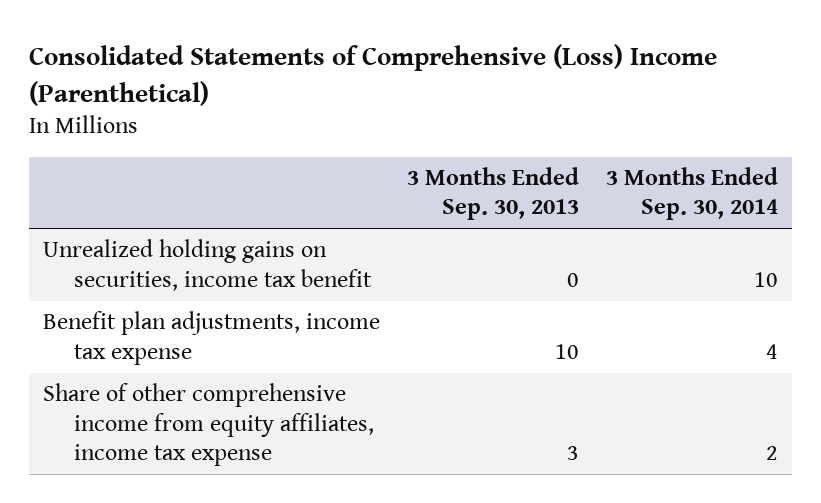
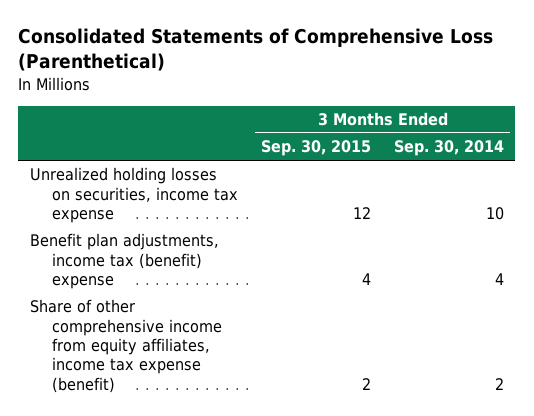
- Consolidated Statements of Comprehensive (Loss) Income (Parenthetical)
+ Consolidated Statements of Comprehensive Loss (Parenthetical)
- | 3 Months Ended Sep. 30, 2013 | 3 Months Ended Sep. 30, 2014
+ | 3 Months Ended Sep. 30, 2015 | 3 Months Ended Sep. 30, 2014
- Unrealized holding gains on securities, income tax benefit | 0 | 10
- Benefit plan adjustments, income tax expense | 10 | 4
- Share of other comprehensive income from equity affiliates, income tax expense | 3 | 2
+ Unrealized holding losses on securities, income tax expense | 12 | 10
+ Benefit plan adjustments, income tax (benefit) expense | 4 | 4
+ Share of other comprehensive income from equity affiliates, income tax expense (benefit) | 2 | 2

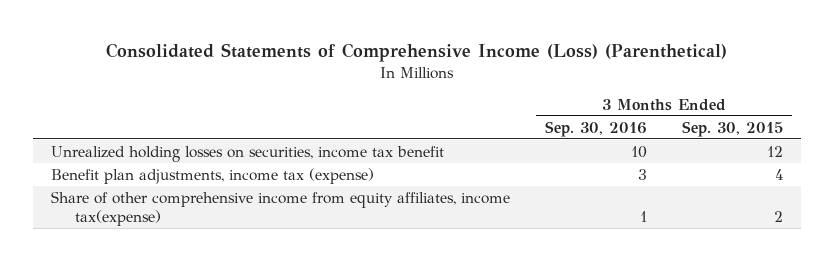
- Consolidated Statements of Comprehensive Loss (Parenthetical)
+ Consolidated Statements of Comprehensive Income (Loss) (Parenthetical)
- | 3 Months Ended Sep. 30, 2015 | 3 Months Ended Sep. 30, 2014
+ | 3 Months Ended Sep. 30, 2016 | 3 Months Ended Sep. 30, 2015
- Unrealized holding losses on securities, income tax expense | 12 | 10
- Benefit plan adjustments, income tax (benefit) expense | 4 | 4
- Share of other comprehensive income from equity affiliates, income tax expense (benefit) | 2 | 2
+ Unrealized holding losses on securities, income tax benefit | 10 | 12
+ Benefit plan adjustments, income tax (expense) | 3 | 4
+ Share of other comprehensive income from equity affiliates, income tax(expense) | 1 | 2

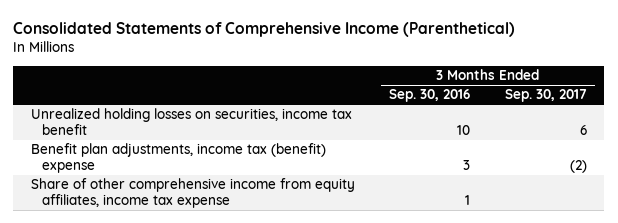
- Consolidated Statements of Comprehensive Income (Loss) (Parenthetical)
+ Consolidated Statements of Comprehensive Income (Parenthetical)
- | 3 Months Ended Sep. 30, 2016 | 3 Months Ended Sep. 30, 2015
+ | 3 Months Ended Sep. 30, 2016 | 3 Months Ended Sep. 30, 2017
- Benefit plan adjustments, income tax (expense) | 3 | 4
- Share of other comprehensive income from equity affiliates, income tax(expense) | 1 | 2
+ Benefit plan adjustments, income tax (benefit) expense | 3 | (2)
+ Share of other comprehensive income from equity affiliates, income tax expense | 1 |

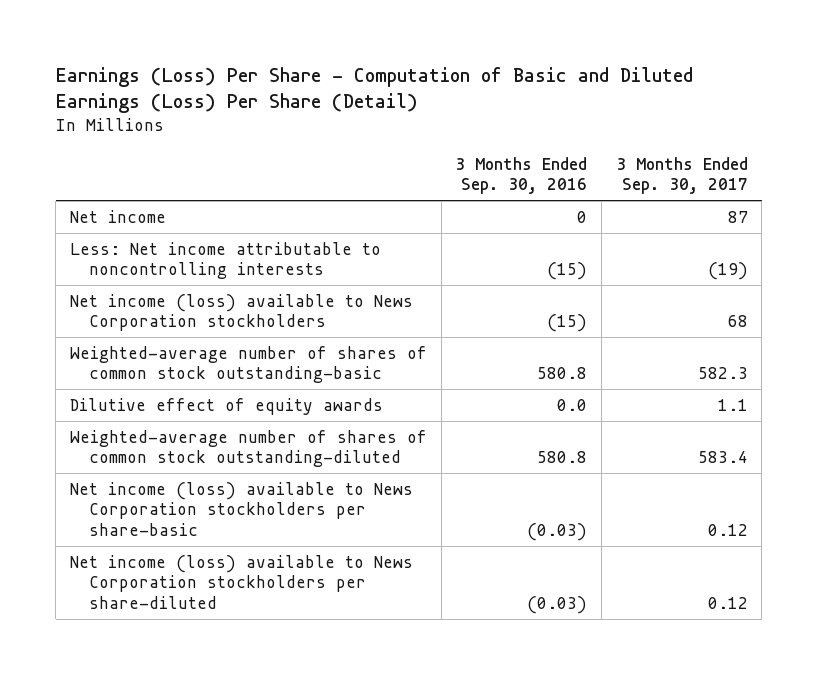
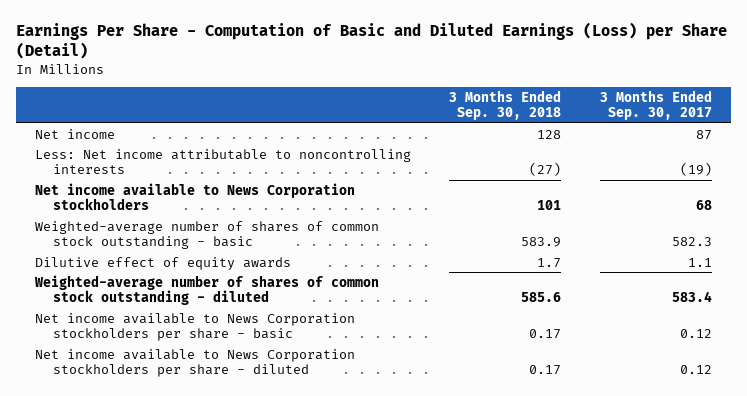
- Earnings (Loss) Per Share - Computation of Basic and Diluted Earnings (Loss) Per Share (Detail)
+ Earnings Per Share - Computation of Basic and Diluted Earnings (Loss) per Share (Detail)
- | 3 Months Ended Sep. 30, 2016 | 3 Months Ended Sep. 30, 2017
+ | 3 Months Ended Sep. 30, 2018 | 3 Months Ended Sep. 30, 2017
- Net income (loss) available to News Corporation stockholders | (15) | 68
- Weighted-average number of shares of common stock outstanding-basic | 580.8 | 582.3
+ Net income available to News Corporation stockholders | 101 | 68
+ Weighted-average number of shares of common stock outstanding - basic | 583.9 | 582.3
- Weighted-average number of shares of common stock outstanding-diluted | 580.8 | 583.4
- Net income (loss) available to News Corporation stockholders per share-basic | (0.03) | 0.12
- Net income (loss) available to News Corporation stockholders per share-diluted | (0.03) | 0.12
+ Weighted-average number of shares of common stock outstanding - diluted | 585.6 | 583.4
+ Net income available to News Corporation stockholders per share - basic | 0.17 | 0.12
+ Net income available to News Corporation stockholders per share - diluted | 0.17 | 0.12

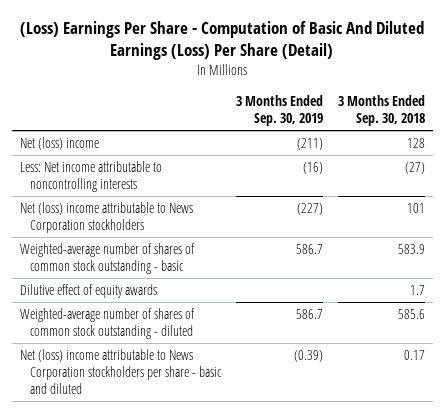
- Earnings Per Share - Computation of Basic and Diluted Earnings (Loss) per Share (Detail)
+ (Loss) Earnings Per Share - Computation of Basic And Diluted Earnings (Loss) Per Share (Detail)
- | 3 Months Ended Sep. 30, 2018 | 3 Months Ended Sep. 30, 2017
+ | 3 Months Ended Sep. 30, 2019 | 3 Months Ended Sep. 30, 2018
- Net income | 128 | 87
+ Net (loss) income | (211) | 128
- Net income available to News Corporation stockholders | 101 | 68
+ Net (loss) income attributable to News Corporation stockholders | (227) | 101
- Net income available to News Corporation stockholders per share - basic | 0.17 | 0.12
- Net income available to News Corporation stockholders per share - diluted | 0.17 | 0.12
+ Net (loss) income attributable to News Corporation stockholders per share - basic and diluted | (0.39) | 0.17

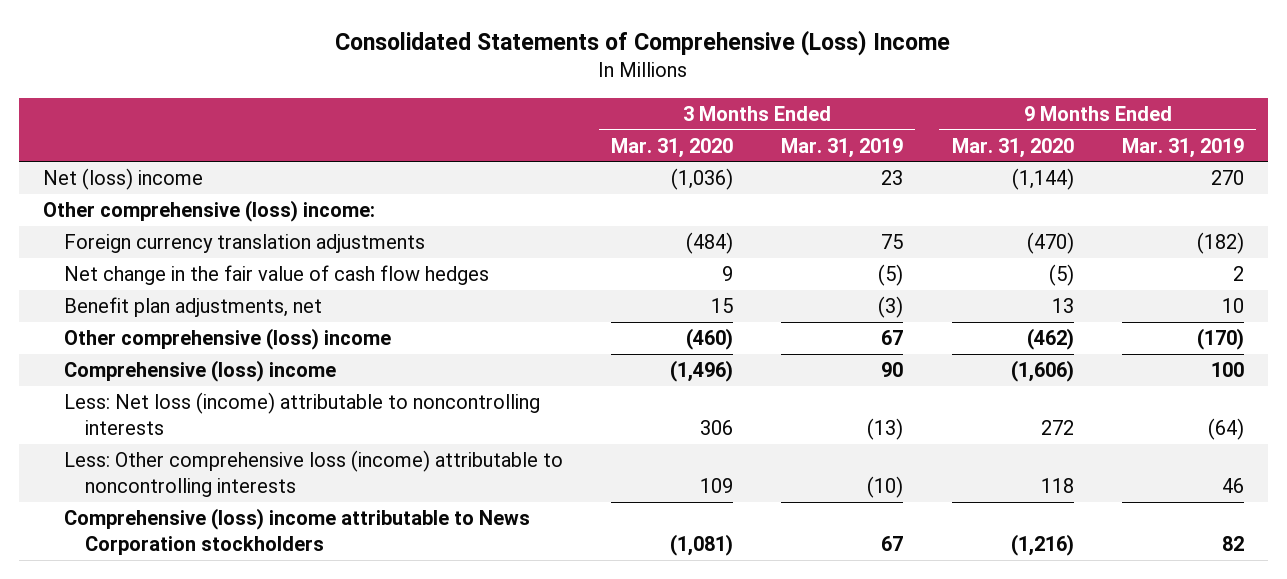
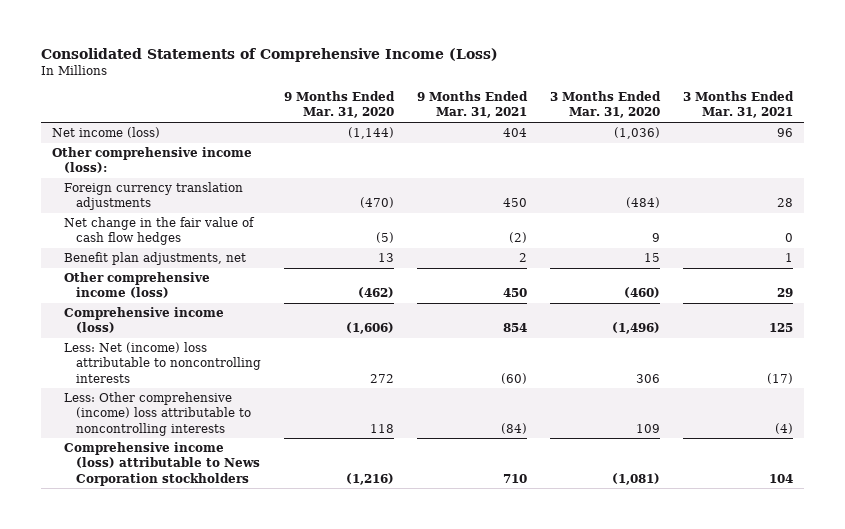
- Consolidated Statements of Comprehensive (Loss) Income
+ Consolidated Statements of Comprehensive Income (Loss)
- | 3 Months Ended Mar. 31, 2020 | 3 Months Ended Mar. 31, 2019 | 9 Months Ended Mar. 31, 2020 | 9 Months Ended Mar. 31, 2019
+ | 9 Months Ended Mar. 31, 2020 | 9 Months Ended Mar. 31, 2021 | 3 Months Ended Mar. 31, 2020 | 3 Months Ended Mar. 31, 2021
- Net (loss) income | (1,036) | 23 | (1,144) | 270
- Other comprehensive (loss) income:
+ Net income (loss) | (1,144) | 404 | (1,036) | 96
+ Other comprehensive income (loss):
- Other comprehensive (loss) income | (460) | 67 | (462) | (170)
- Comprehensive (loss) income | (1,496) | 90 | (1,606) | 100
- Less: Net loss (income) attributable to noncontrolling interests | 306 | (13) | 272 | (64)
- Less: Other comprehensive loss (income) attributable to noncontrolling interests | 109 | (10) | 118 | 46
- Comprehensive (loss) income attributable to News Corporation stockholders | (1,081) | 67 | (1,216) | 82
+ Other comprehensive income (loss) | (462) | 450 | (460) | 29
+ Comprehensive income (loss) | (1,606) | 854 | (1,496) | 125
+ Less: Net (income) loss attributable to noncontrolling interests | 272 | (60) | 306 | (17)
+ Less: Other comprehensive (income) loss attributable to noncontrolling interests | 118 | (84) | 109 | (4)
+ Comprehensive income (loss) attributable to News Corporation stockholders | (1,216) | 710 | (1,081) | 104

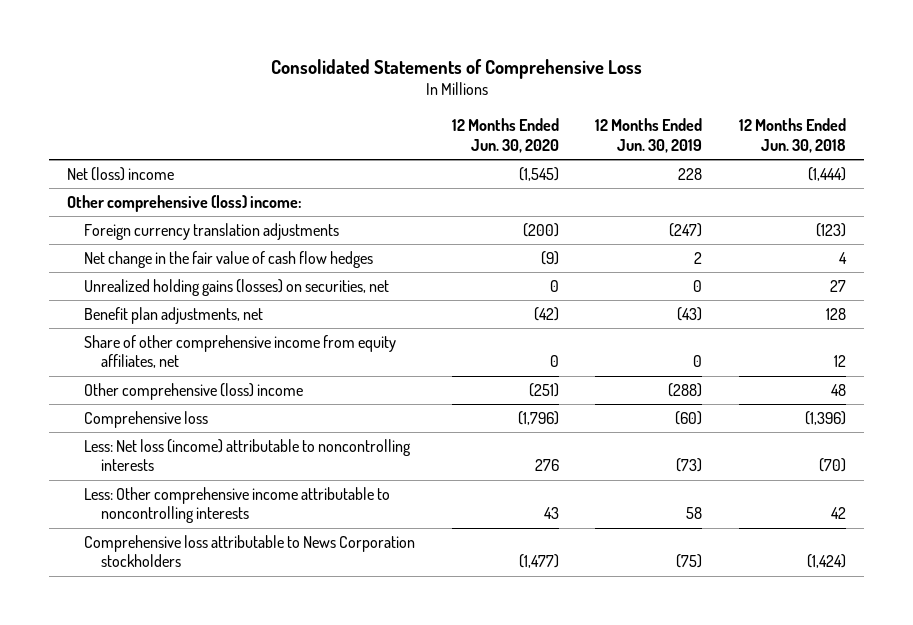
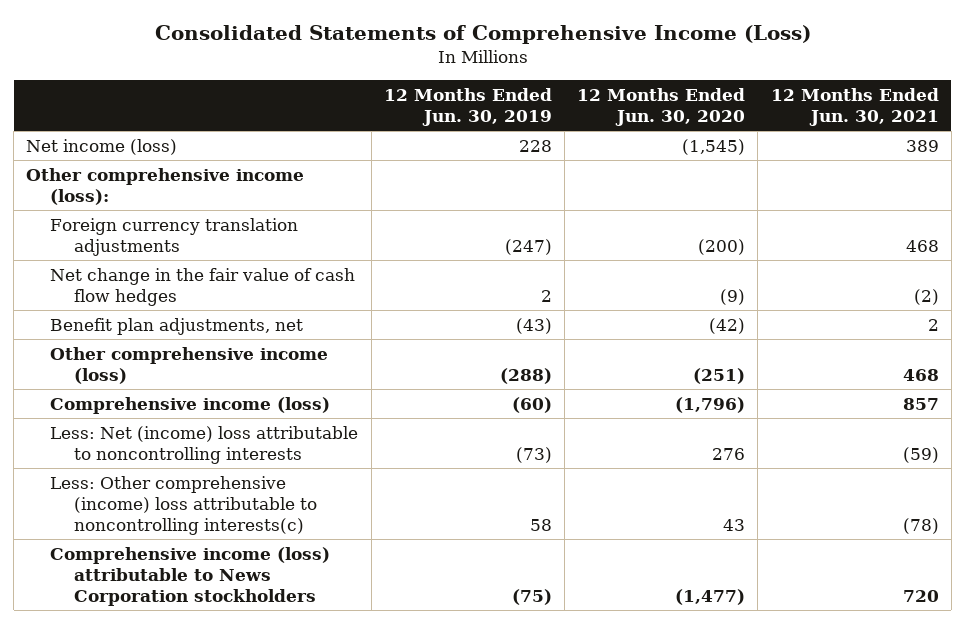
- Consolidated Statements of Comprehensive Loss
+ Consolidated Statements of Comprehensive Income (Loss)
- | 12 Months Ended Jun. 30, 2020 | 12 Months Ended Jun. 30, 2019 | 12 Months Ended Jun. 30, 2018
+ | 12 Months Ended Jun. 30, 2019 | 12 Months Ended Jun. 30, 2020 | 12 Months Ended Jun. 30, 2021
- Net (loss) income | (1,545) | 228 | (1,444)
- Other comprehensive (loss) income:
+ Net income (loss) | 228 | (1,545) | 389
+ Other comprehensive income (loss):
- Unrealized holding gains (losses) on securities, net | 0 | 0 | 27
- Share of other comprehensive income from equity affiliates, net | 0 | 0 | 12
- Other comprehensive (loss) income | (251) | (288) | 48
- Comprehensive loss | (1,796) | (60) | (1,396)
- Less: Net loss (income) attributable to noncontrolling interests | 276 | (73) | (70)
- Less: Other comprehensive income attributable to noncontrolling interests | 43 | 58 | 42
- Comprehensive loss attributable to News Corporation stockholders | (1,477) | (75) | (1,424)
+ Other comprehensive income (loss) | (288) | (251) | 468
+ Comprehensive income (loss) | (60) | (1,796) | 857
+ Less: Net (income) loss attributable to noncontrolling interests | (73) | 276 | (59)
+ Less: Other comprehensive (income) loss attributable to noncontrolling interests(c) | 58 | 43 | (78)
+ Comprehensive income (loss) attributable to News Corporation stockholders | (75) | (1,477) | 720

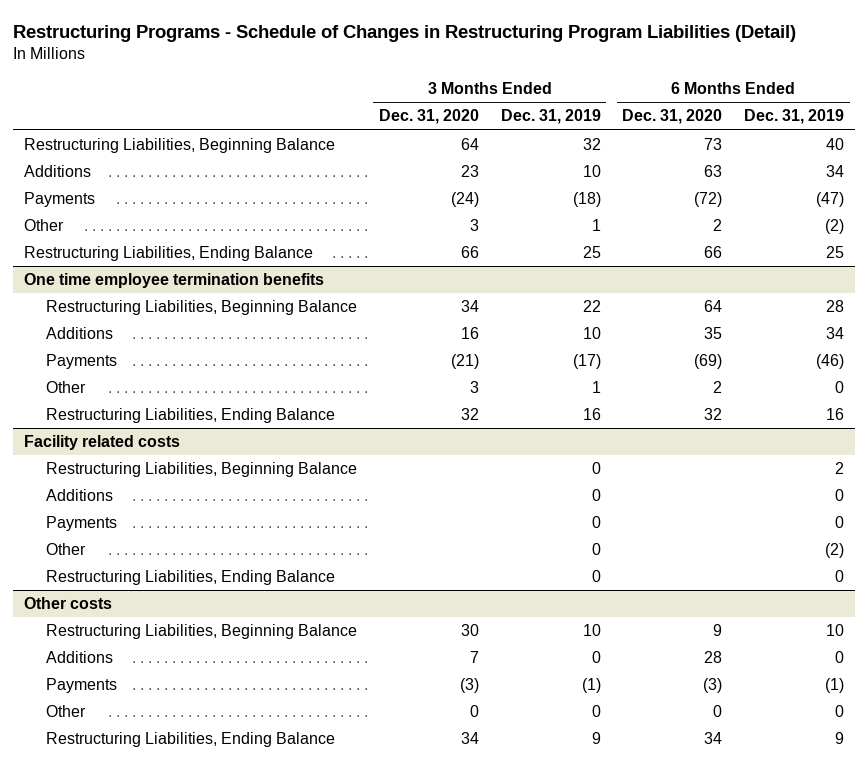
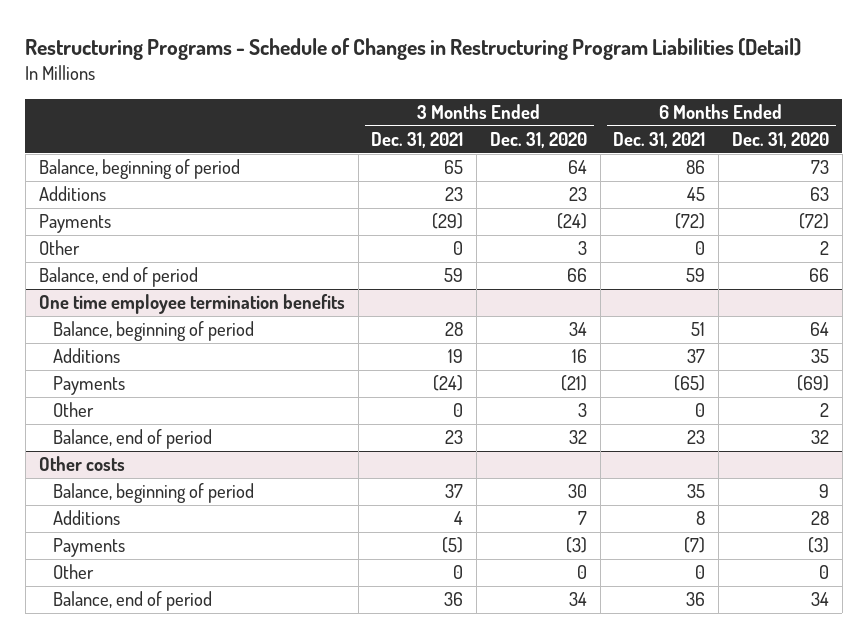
- | 3 Months Ended Dec. 31, 2020 | 3 Months Ended Dec. 31, 2019 | 6 Months Ended Dec. 31, 2020 | 6 Months Ended Dec. 31, 2019
+ | 3 Months Ended Dec. 31, 2021 | 3 Months Ended Dec. 31, 2020 | 6 Months Ended Dec. 31, 2021 | 6 Months Ended Dec. 31, 2020
- Restructuring Liabilities, Beginning Balance | 64 | 32 | 73 | 40
+ Balance, beginning of period | 65 | 64 | 86 | 73
- Restructuring Liabilities, Ending Balance | 66 | 25 | 66 | 25
+ Balance, end of period | 59 | 66 | 59 | 66
@ One time employee termination benefits
- Restructuring Liabilities, Beginning Balance | 34 | 22 | 64 | 28
+ Balance, beginning of period | 28 | 34 | 51 | 64
- Restructuring Liabilities, Ending Balance | 32 | 16 | 32 | 16
- Facility related costs
- Restructuring Liabilities, Beginning Balance | | 0 | | 2
- Additions | | 0 | | 0
- Payments | | 0 | | 0
- Other | | 0 | | (2)
- Restructuring Liabilities, Ending Balance | | 0 | | 0
@ One time employee termination benefits
+ Balance, end of period | 23 | 32 | 23 | 32
@ Other costs
- Restructuring Liabilities, Beginning Balance | 30 | 10 | 9 | 10
+ Balance, beginning of period | 37 | 30 | 35 | 9
- Restructuring Liabilities, Ending Balance | 34 | 9 | 34 | 9
+ Balance, end of period | 36 | 34 | 36 | 34

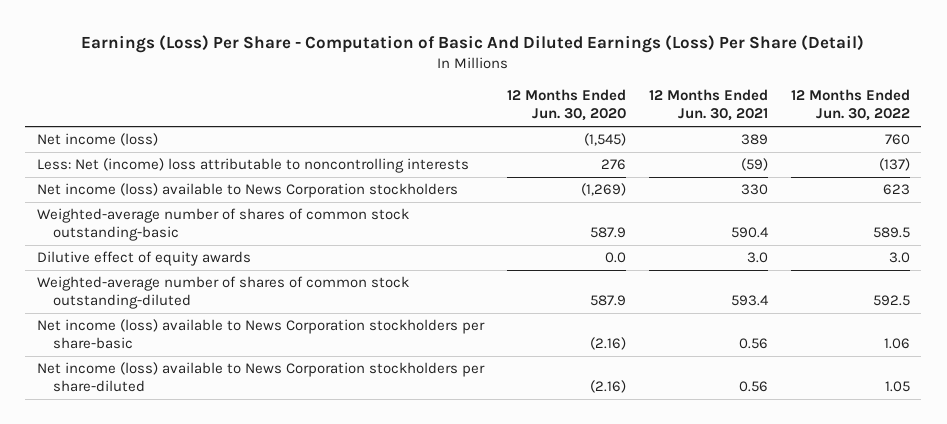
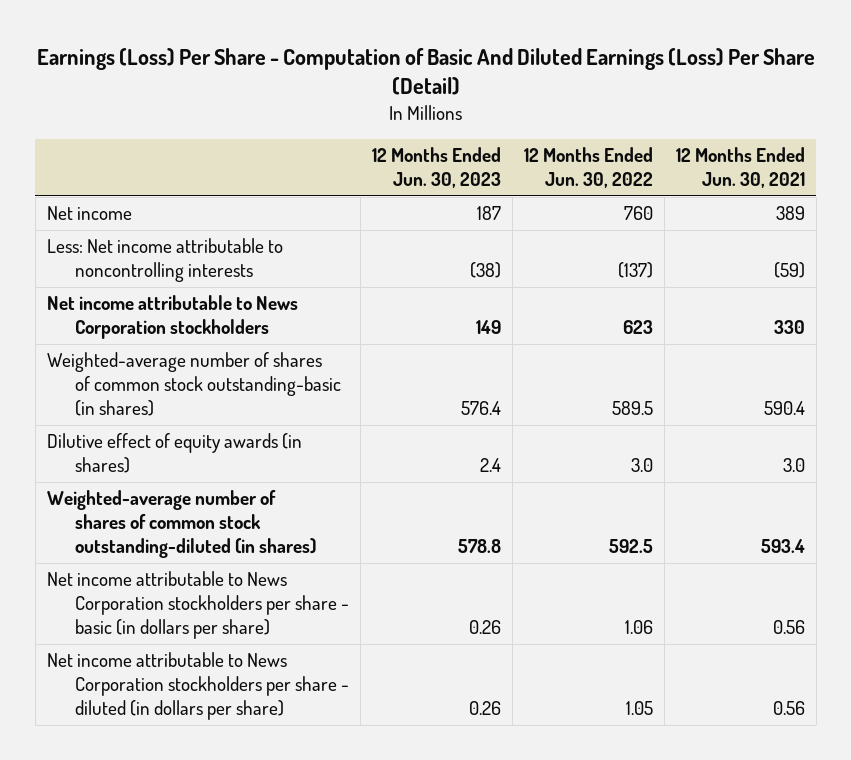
- | 12 Months Ended Jun. 30, 2020 | 12 Months Ended Jun. 30, 2021 | 12 Months Ended Jun. 30, 2022
+ | 12 Months Ended Jun. 30, 2023 | 12 Months Ended Jun. 30, 2022 | 12 Months Ended Jun. 30, 2021
- Net income (loss) | (1,545) | 389 | 760
- Less: Net (income) loss attributable to noncontrolling interests | 276 | (59) | (137)
- Net income (loss) available to News Corporation stockholders | (1,269) | 330 | 623
- Weighted-average number of shares of common stock outstanding-basic | 587.9 | 590.4 | 589.5
- Dilutive effect of equity awards | 0.0 | 3.0 | 3.0
- Weighted-average number of shares of common stock outstanding-diluted | 587.9 | 593.4 | 592.5
- Net income (loss) available to News Corporation stockholders per share-basic | (2.16) | 0.56 | 1.06
- Net income (loss) available to News Corporation stockholders per share-diluted | (2.16) | 0.56 | 1.05
+ Net income | 187 | 760 | 389
+ Less: Net income attributable to noncontrolling interests | (38) | (137) | (59)
+ Net income attributable to News Corporation stockholders | 149 | 623 | 330
+ Weighted-average number of shares of common stock outstanding-basic (in shares) | 576.4 | 589.5 | 590.4
+ Dilutive effect of equity awards (in shares) | 2.4 | 3.0 | 3.0
+ Weighted-average number of shares of common stock outstanding-diluted (in shares) | 578.8 | 592.5 | 593.4
+ Net income attributable to News Corporation stockholders per share - basic (in dollars per share) | 0.26 | 1.06 | 0.56
+ Net income attributable to News Corporation stockholders per share - diluted (in dollars per share) | 0.26 | 1.05 | 0.56

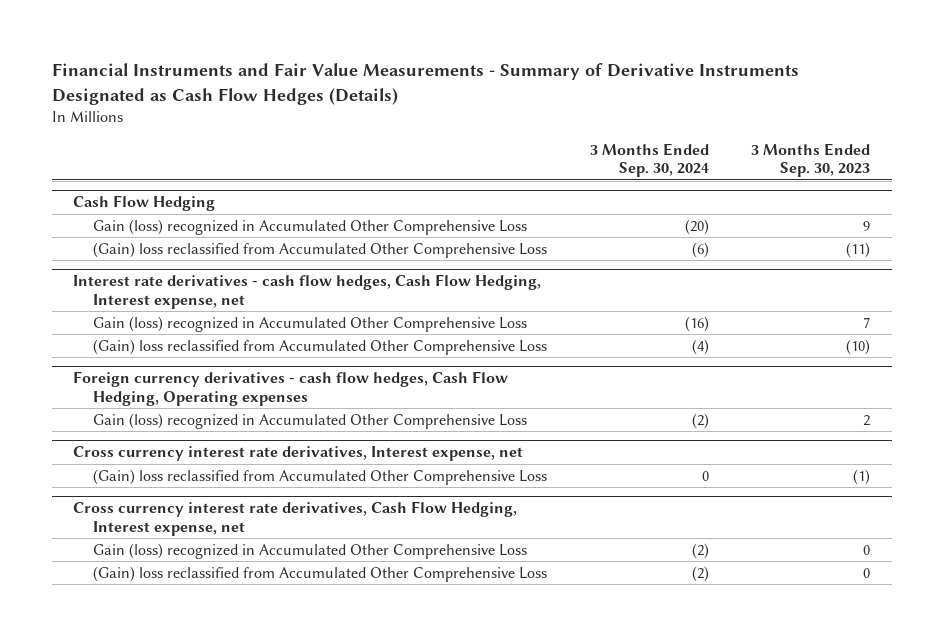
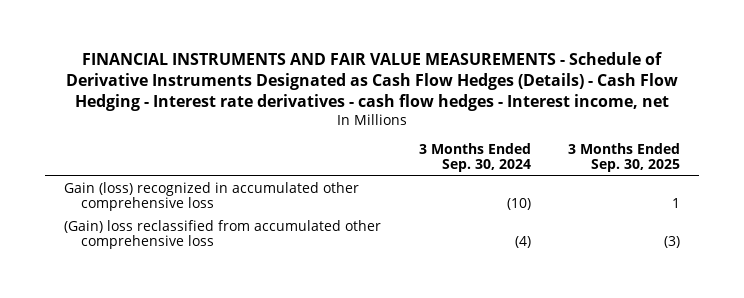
- Financial Instruments and Fair Value Measurements - Summary of Derivative Instruments Designated as Cash Flow Hedges (Details)
+ FINANCIAL INSTRUMENTS AND FAIR VALUE MEASUREMENTS - Schedule of Derivative Instruments Designated as Cash Flow Hedges (Details) - Cash Flow Hedging - Interest rate derivatives - cash flow hedges - Interest income, net
- | 3 Months Ended Sep. 30, 2024 | 3 Months Ended Sep. 30, 2023
+ | 3 Months Ended Sep. 30, 2024 | 3 Months Ended Sep. 30, 2025
- Cash Flow Hedging
- Gain (loss) recognized in Accumulated Other Comprehensive Loss | (20) | 9
- (Gain) loss reclassified from Accumulated Other Comprehensive Loss | (6) | (11)
- Interest rate derivatives - cash flow hedges, Cash Flow Hedging, Interest expense, net
- Gain (loss) recognized in Accumulated Other Comprehensive Loss | (16) | 7
- (Gain) loss reclassified from Accumulated Other Comprehensive Loss | (4) | (10)
- Foreign currency derivatives - cash flow hedges, Cash Flow Hedging, Operating expenses
- Gain (loss) recognized in Accumulated Other Comprehensive Loss | (2) | 2
- Cross currency interest rate derivatives, Interest expense, net
- (Gain) loss reclassified from Accumulated Other Comprehensive Loss | 0 | (1)
- Cross currency interest rate derivatives, Cash Flow Hedging, Interest expense, net
- Gain (loss) recognized in Accumulated Other Comprehensive Loss | (2) | 0
- (Gain) loss reclassified from Accumulated Other Comprehensive Loss | (2) | 0
+ Gain (loss) recognized in accumulated other comprehensive loss | (10) | 1
+ (Gain) loss reclassified from accumulated other comprehensive loss | (4) | (3)

